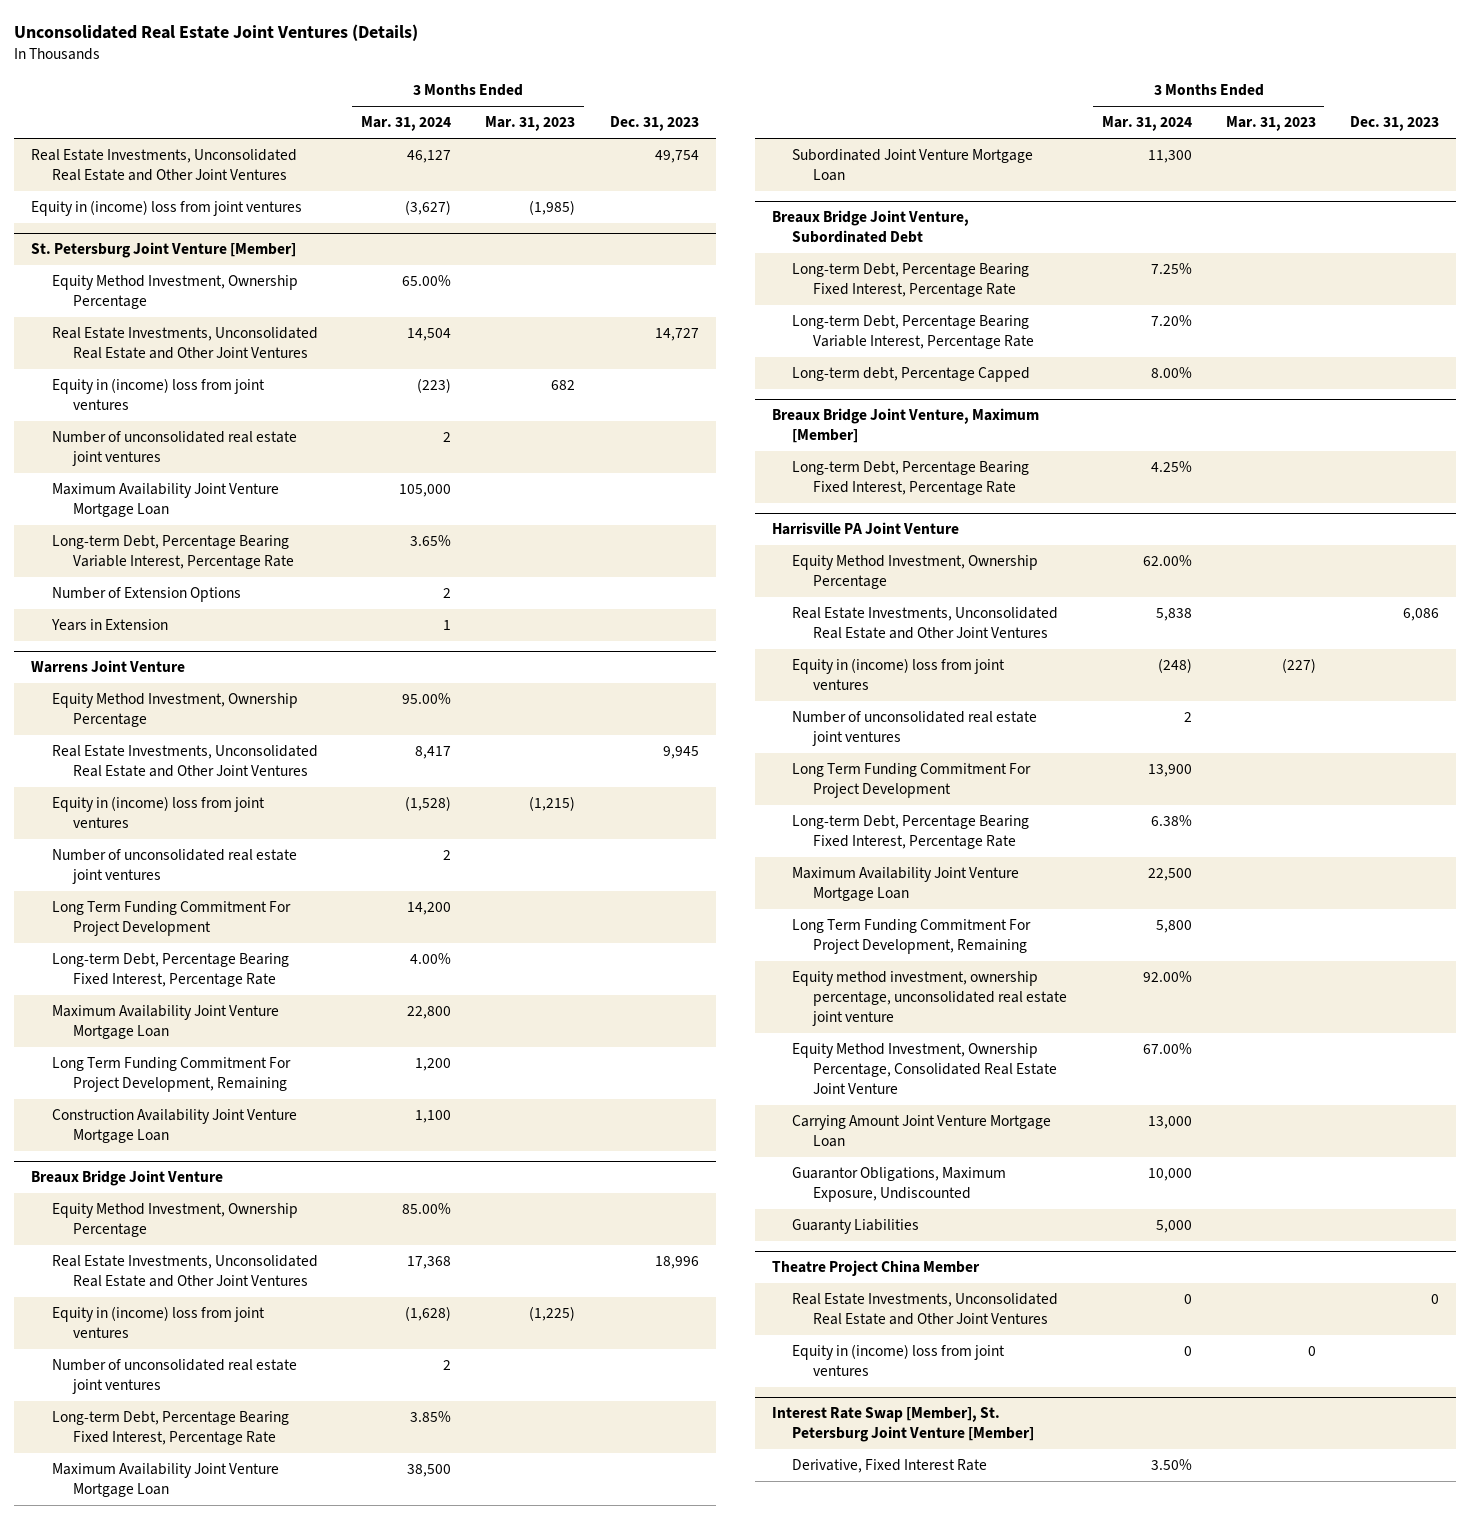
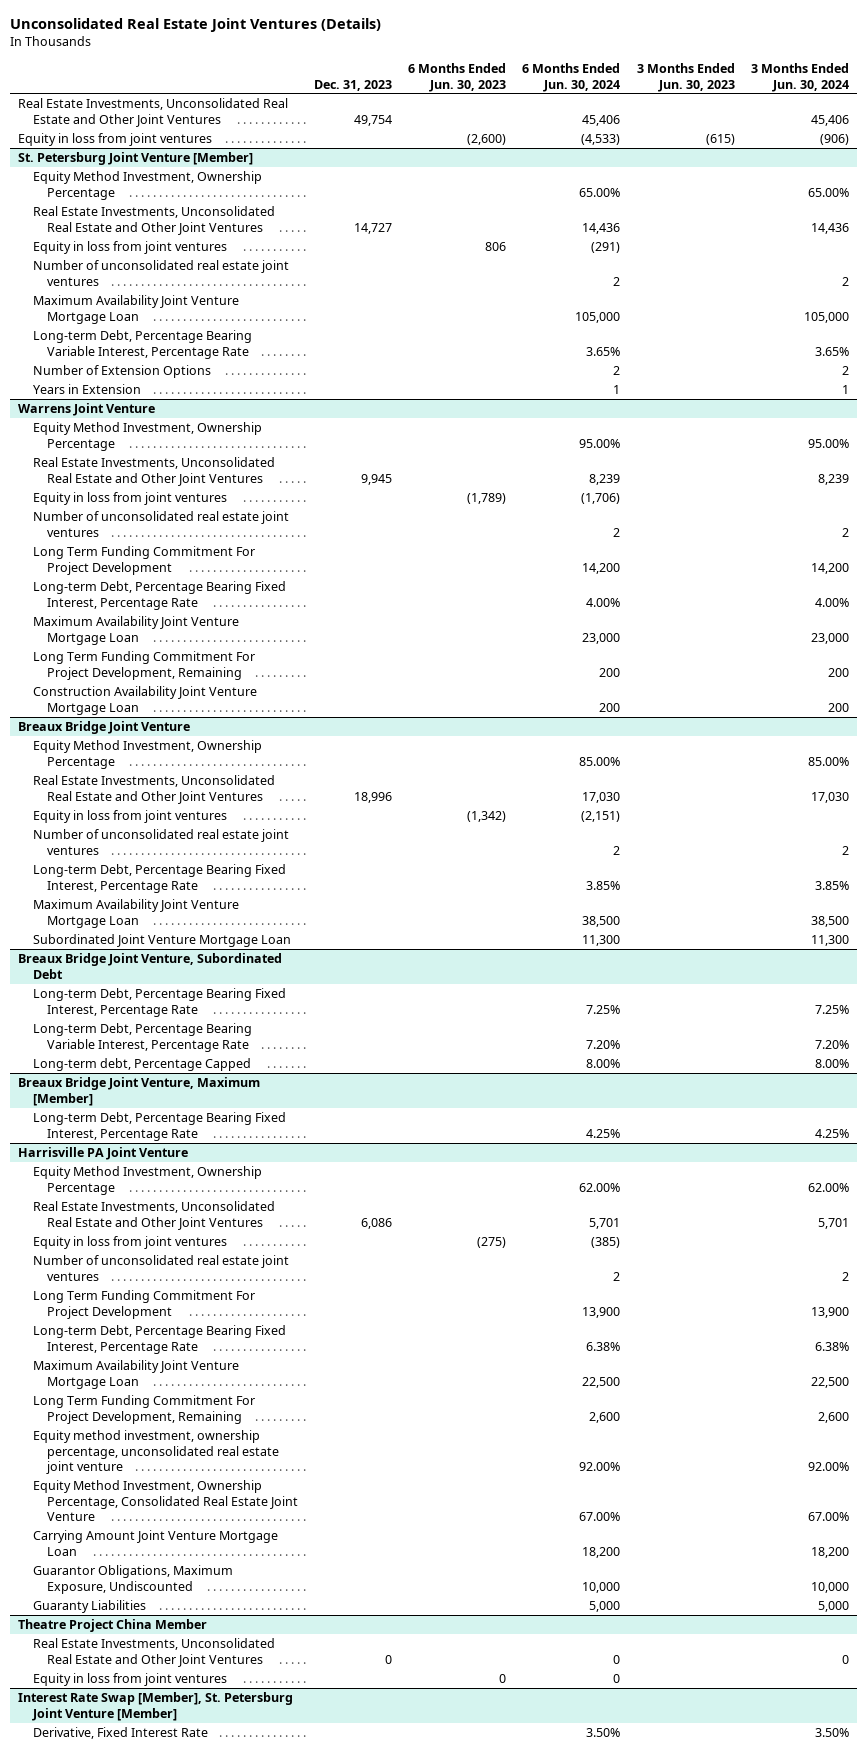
- | 3 Months Ended Mar. 31, 2024 | 3 Months Ended Mar. 31, 2023 | Dec. 31, 2023
+ | Dec. 31, 2023 | 6 Months Ended Jun. 30, 2023 | 6 Months Ended Jun. 30, 2024 | 3 Months Ended Jun. 30, 2023 | 3 Months Ended Jun. 30, 2024
- Equity in (income) loss from joint ventures | (3,627) | (1,985) |
+ Equity in loss from joint ventures | | (2,600) | (4,533) | (615) | (906)
@ St. Petersburg Joint Venture [Member]
- Equity in (income) loss from joint ventures | (223) | 682 |
+ Equity in loss from joint ventures | | 806 | (291) | |
@ Warrens Joint Venture
- Equity in (income) loss from joint ventures | (1,528) | (1,215) |
+ Equity in loss from joint ventures | | (1,789) | (1,706) | |
@ Breaux Bridge Joint Venture
- Equity in (income) loss from joint ventures | (1,628) | (1,225) |
+ Equity in loss from joint ventures | | (1,342) | (2,151) | |
@ Harrisville PA Joint Venture
- Equity in (income) loss from joint ventures | (248) | (227) |
+ Equity in loss from joint ventures | | (275) | (385) | |
@ Theatre Project China Member
- Equity in (income) loss from joint ventures | 0 | 0 |
+ Equity in loss from joint ventures | | 0 | 0 | |

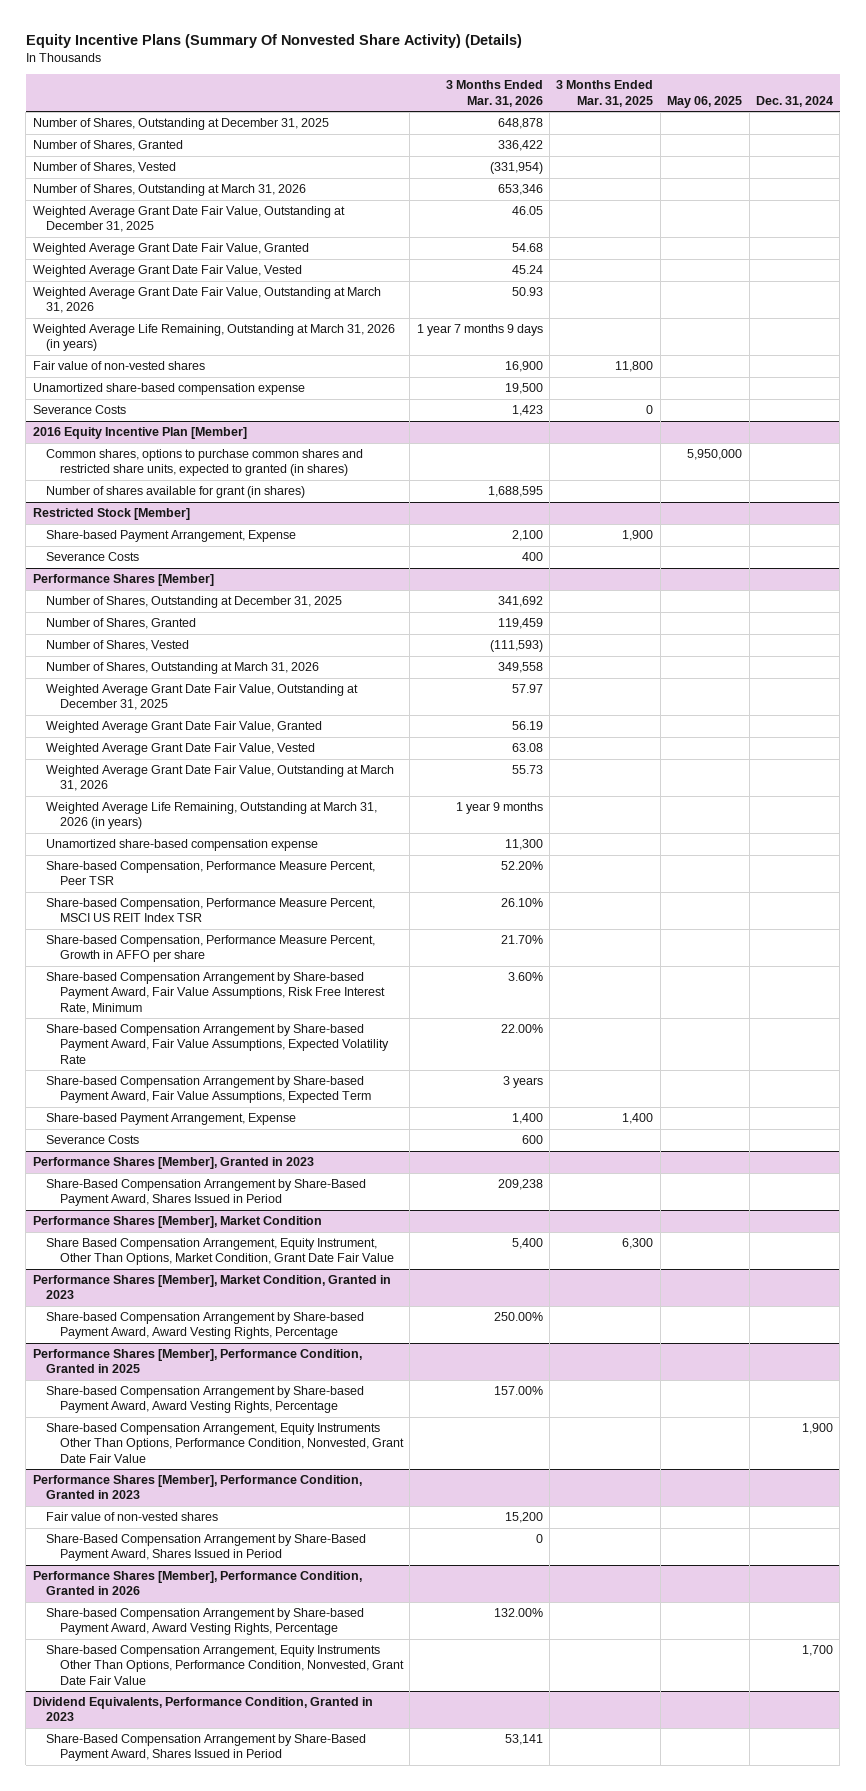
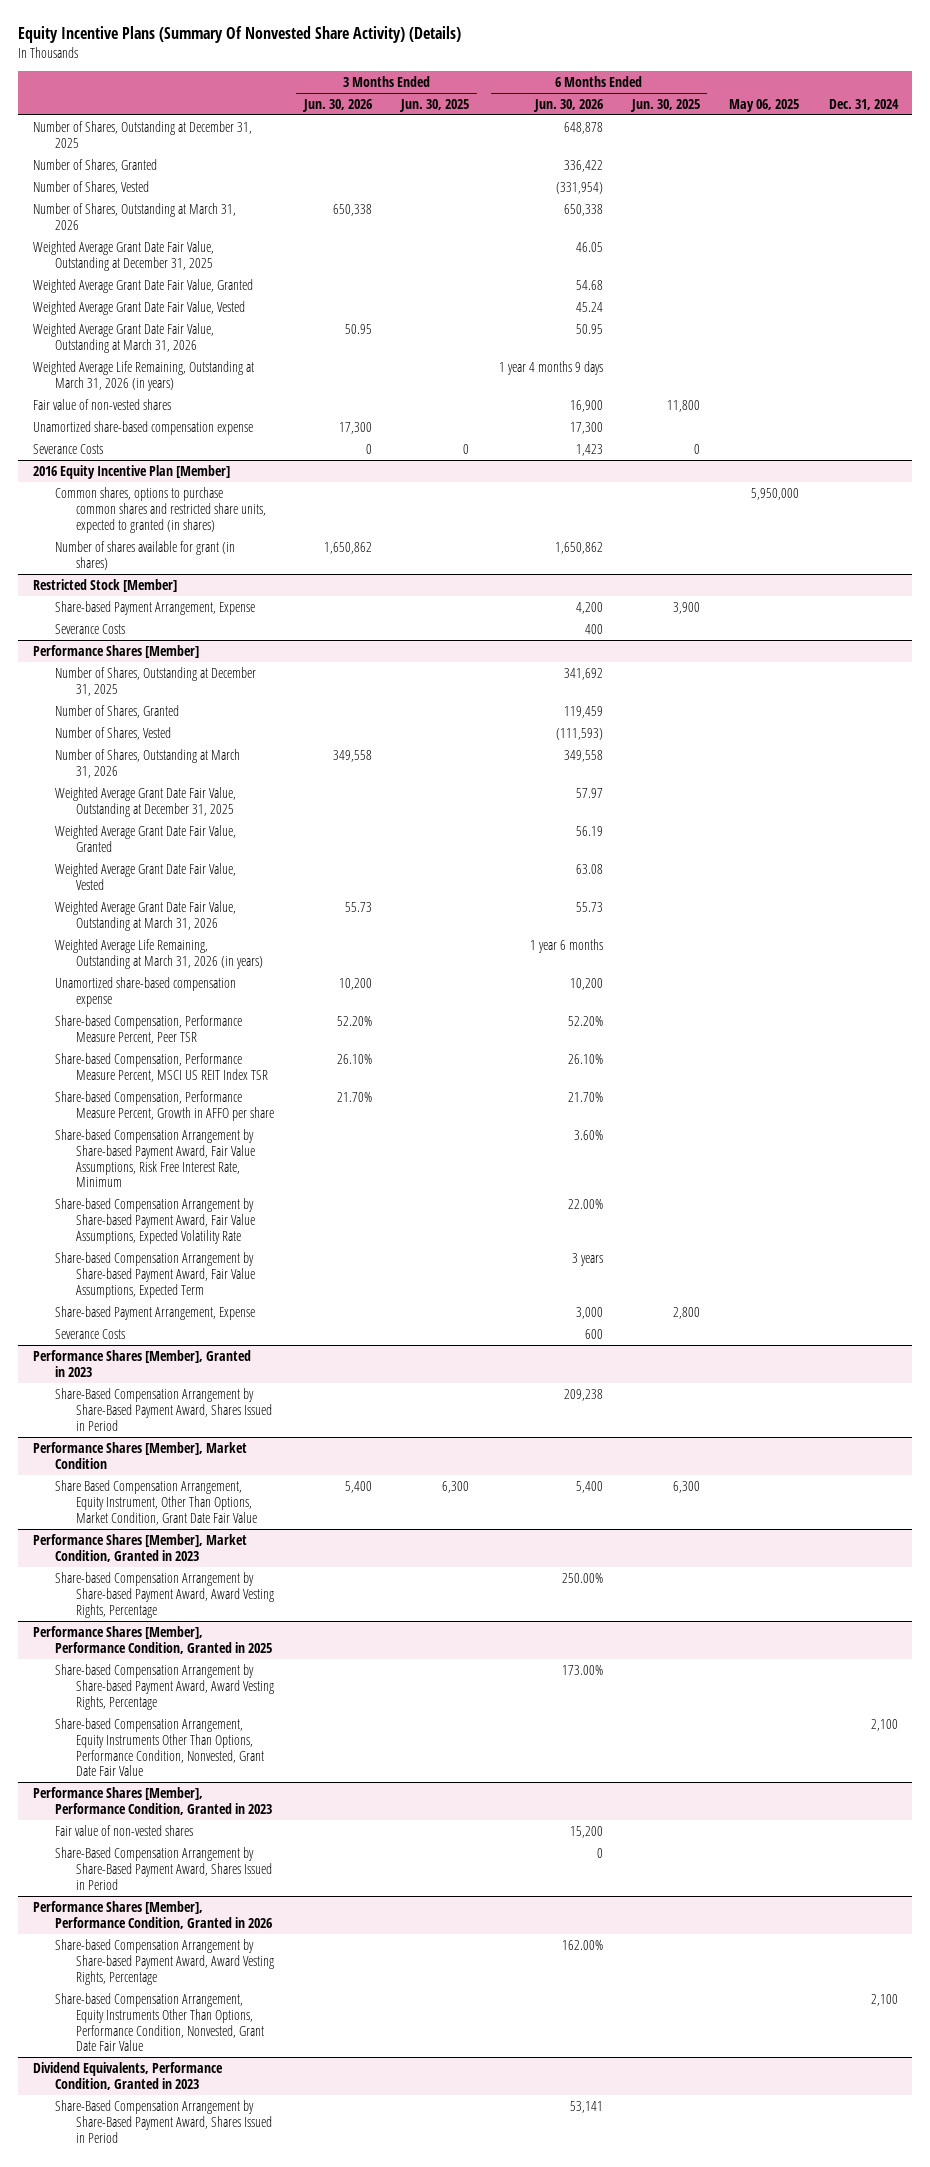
- | 3 Months Ended Mar. 31, 2026 | 3 Months Ended Mar. 31, 2025 | May 06, 2025 | Dec. 31, 2024
+ | 3 Months Ended Jun. 30, 2026 | 3 Months Ended Jun. 30, 2025 | 6 Months Ended Jun. 30, 2026 | 6 Months Ended Jun. 30, 2025 | May 06, 2025 | Dec. 31, 2024
@ Performance Shares [Member], Performance Condition, Granted in 2025
- Share-based Compensation Arrangement, Equity Instruments Other Than Options, Performance Condition, Nonvested, Grant Date Fair Value | | | | 1,900
+ Share-based Compensation Arrangement, Equity Instruments Other Than Options, Performance Condition, Nonvested, Grant Date Fair Value | | | | | | 2,100
@ Performance Shares [Member], Performance Condition, Granted in 2026
- Share-based Compensation Arrangement, Equity Instruments Other Than Options, Performance Condition, Nonvested, Grant Date Fair Value | | | | 1,700
+ Share-based Compensation Arrangement, Equity Instruments Other Than Options, Performance Condition, Nonvested, Grant Date Fair Value | | | | | | 2,100

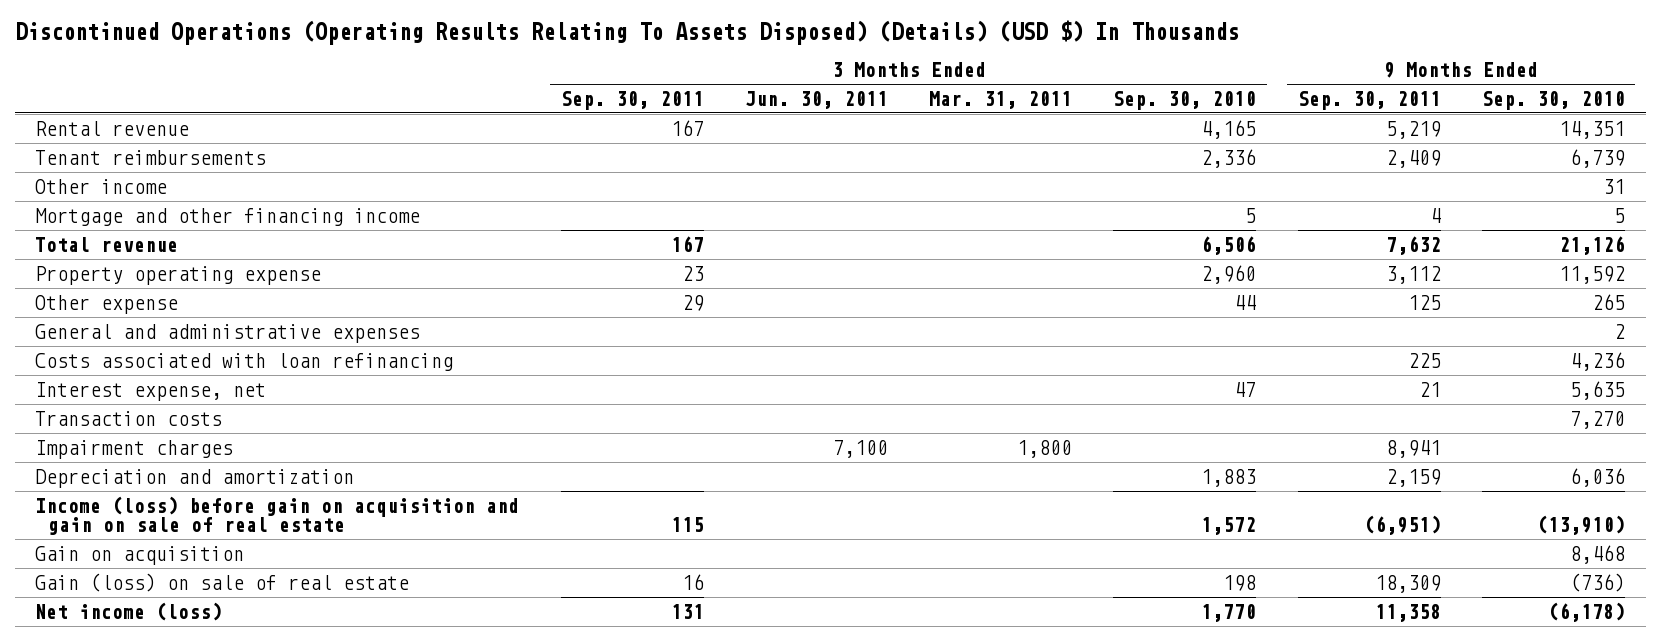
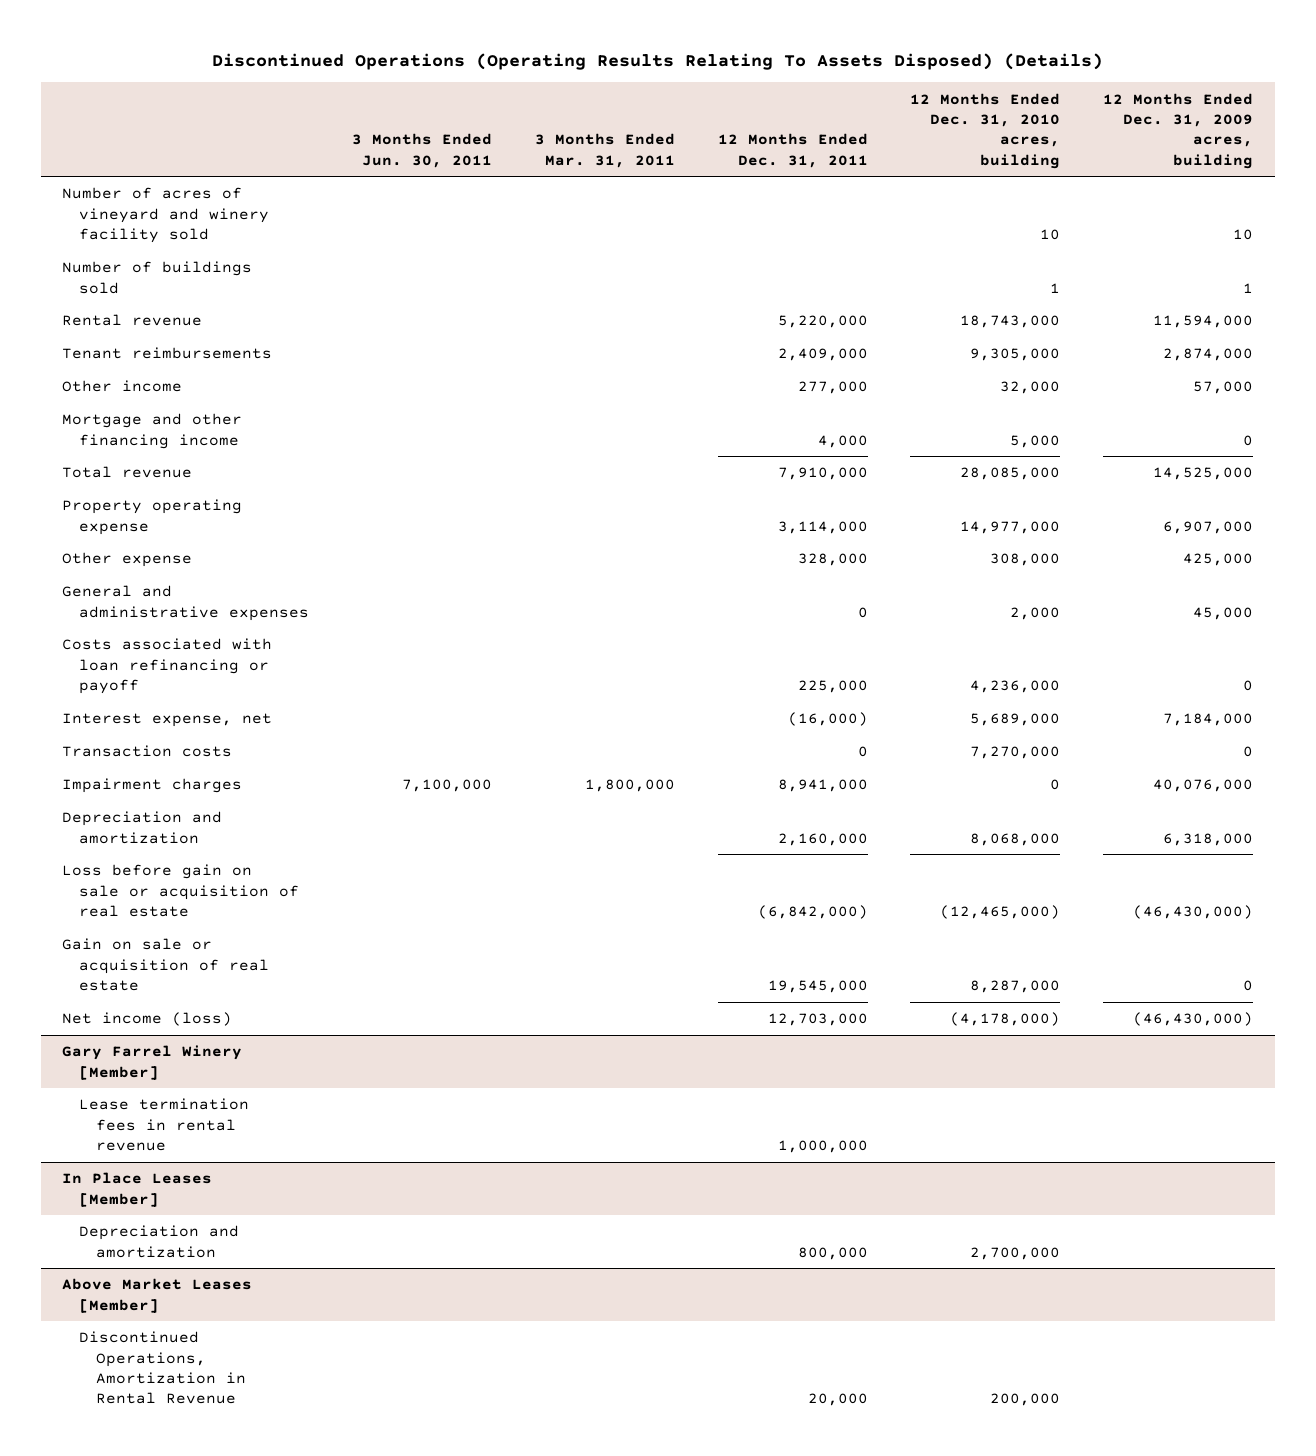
- Discontinued Operations (Operating Results Relating To Assets Disposed) (Details) (USD $) In Thousands
+ Discontinued Operations (Operating Results Relating To Assets Disposed) (Details)
- | 3 Months Ended Sep. 30, 2011 | 3 Months Ended Jun. 30, 2011 | 3 Months Ended Mar. 31, 2011 | 3 Months Ended Sep. 30, 2010 | 9 Months Ended Sep. 30, 2011 | 9 Months Ended Sep. 30, 2010
+ | 3 Months Ended Jun. 30, 2011 | 3 Months Ended Mar. 31, 2011 | 12 Months Ended Dec. 31, 2011 | 12 Months Ended Dec. 31, 2010 acres, building | 12 Months Ended Dec. 31, 2009 acres, building
+ Number of acres of vineyard and winery facility sold | | | | 10 | 10
+ Number of buildings sold | | | | 1 | 1
- Costs associated with loan refinancing | | | | | 225 | 4,236
+ Costs associated with loan refinancing or payoff | | | 225,000 | 4,236,000 | 0
- Impairment charges | | 7,100 | 1,800 | | 8,941 |
+ Impairment charges | 7,100,000 | 1,800,000 | 8,941,000 | 0 | 40,076,000
- Income (loss) before gain on acquisition and gain on sale of real estate | 115 | | | 1,572 | (6,951) | (13,910)
- Gain on acquisition | | | | | | 8,468
- Gain (loss) on sale of real estate | 16 | | | 198 | 18,309 | (736)
+ Loss before gain on sale or acquisition of real estate | | | (6,842,000) | (12,465,000) | (46,430,000)
+ Gain on sale or acquisition of real estate | | | 19,545,000 | 8,287,000 | 0
+ Gary Farrel Winery [Member]
+ Lease termination fees in rental revenue | | | 1,000,000 | |
+ In Place Leases [Member]
+ Depreciation and amortization | | | 800,000 | 2,700,000 |
+ Above Market Leases [Member]
+ Discontinued Operations, Amortization in Rental Revenue | | | 20,000 | 200,000 |

